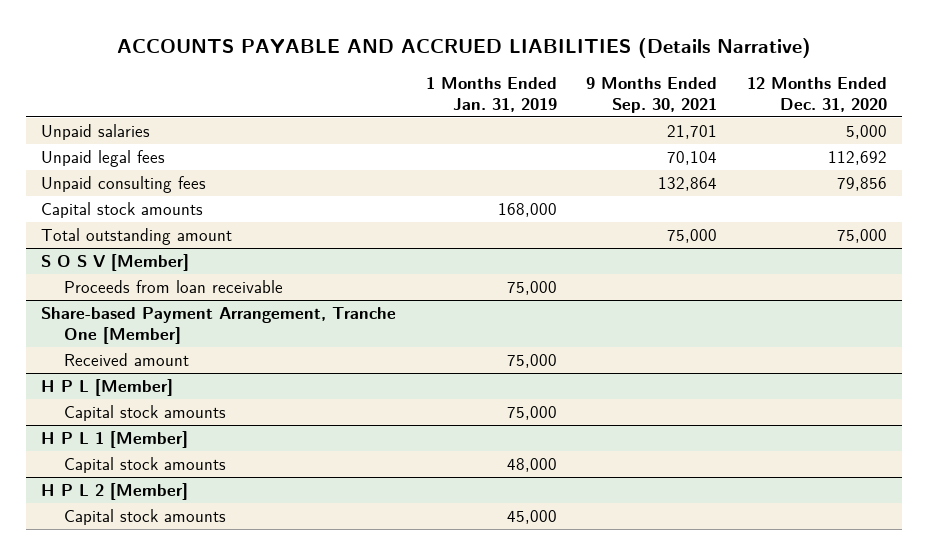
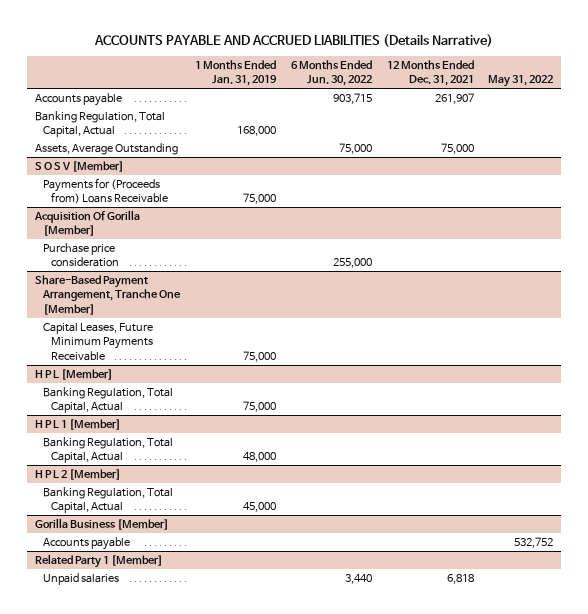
- | 1 Months Ended Jan. 31, 2019 | 9 Months Ended Sep. 30, 2021 | 12 Months Ended Dec. 31, 2020
+ | 1 Months Ended Jan. 31, 2019 | 6 Months Ended Jun. 30, 2022 | 12 Months Ended Dec. 31, 2021 | May 31, 2022
- Unpaid salaries | | 21,701 | 5,000
- Unpaid legal fees | | 70,104 | 112,692
- Unpaid consulting fees | | 132,864 | 79,856
- Capital stock amounts | 168,000 | |
- Total outstanding amount | | 75,000 | 75,000
+ Accounts payable | | 903,715 | 261,907 |
+ Banking Regulation, Total Capital, Actual | 168,000 | | |
+ Assets, Average Outstanding | | 75,000 | 75,000 |
@ S O S V [Member]
- Proceeds from loan receivable | 75,000 | |
- Share-based Payment Arrangement, Tranche One [Member]
- Received amount | 75,000 | |
@ S O S V [Member]
+ Payments for (Proceeds from) Loans Receivable | 75,000 | | |
+ Acquisition Of Gorilla [Member]
+ Purchase price consideration | | 255,000 | |
+ Share-Based Payment Arrangement, Tranche One [Member]
+ Capital Leases, Future Minimum Payments Receivable | 75,000 | | |
@ H P L [Member]
- Capital stock amounts | 75,000 | |
+ Banking Regulation, Total Capital, Actual | 75,000 | | |
@ H P L 1 [Member]
- Capital stock amounts | 48,000 | |
+ Banking Regulation, Total Capital, Actual | 48,000 | | |
@ H P L 2 [Member]
- Capital stock amounts | 45,000 | |
+ Banking Regulation, Total Capital, Actual | 45,000 | | |
+ Gorilla Business [Member]
+ Accounts payable | | | | 532,752
+ Related Party 1 [Member]
+ Unpaid salaries | | 3,440 | 6,818 |

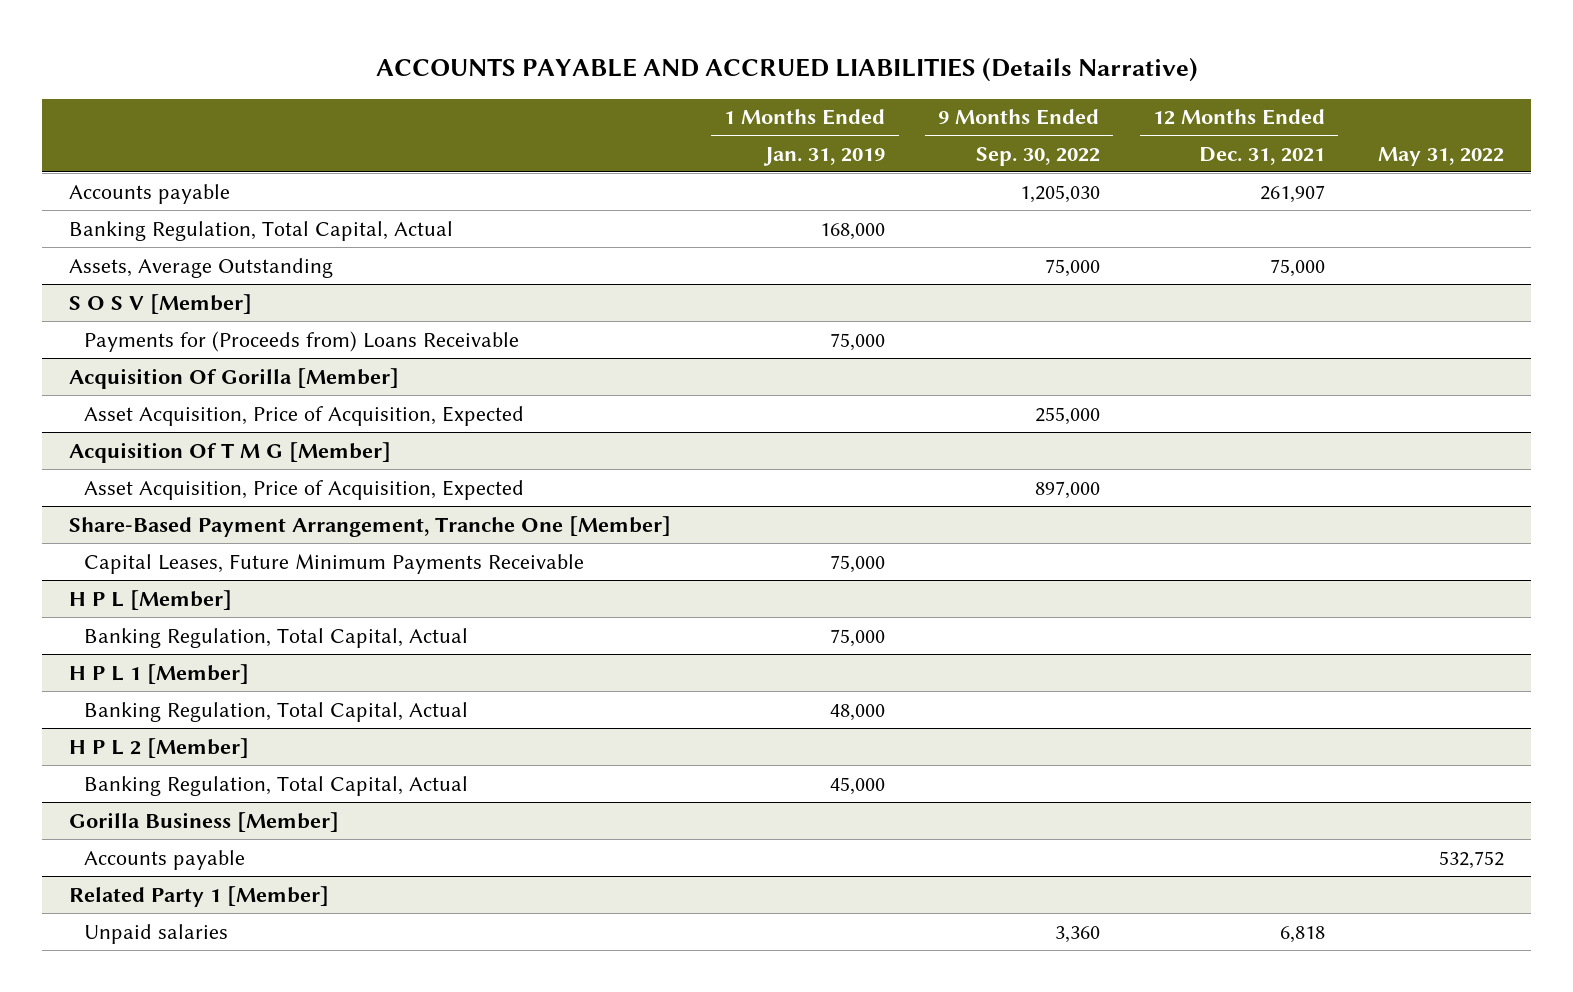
- | 1 Months Ended Jan. 31, 2019 | 6 Months Ended Jun. 30, 2022 | 12 Months Ended Dec. 31, 2021 | May 31, 2022
+ | 1 Months Ended Jan. 31, 2019 | 9 Months Ended Sep. 30, 2022 | 12 Months Ended Dec. 31, 2021 | May 31, 2022
@ Acquisition Of Gorilla [Member]
- Purchase price consideration | | 255,000 | |
+ Asset Acquisition, Price of Acquisition, Expected | | 255,000 | |
+ Acquisition Of T M G [Member]
+ Asset Acquisition, Price of Acquisition, Expected | | 897,000 | |

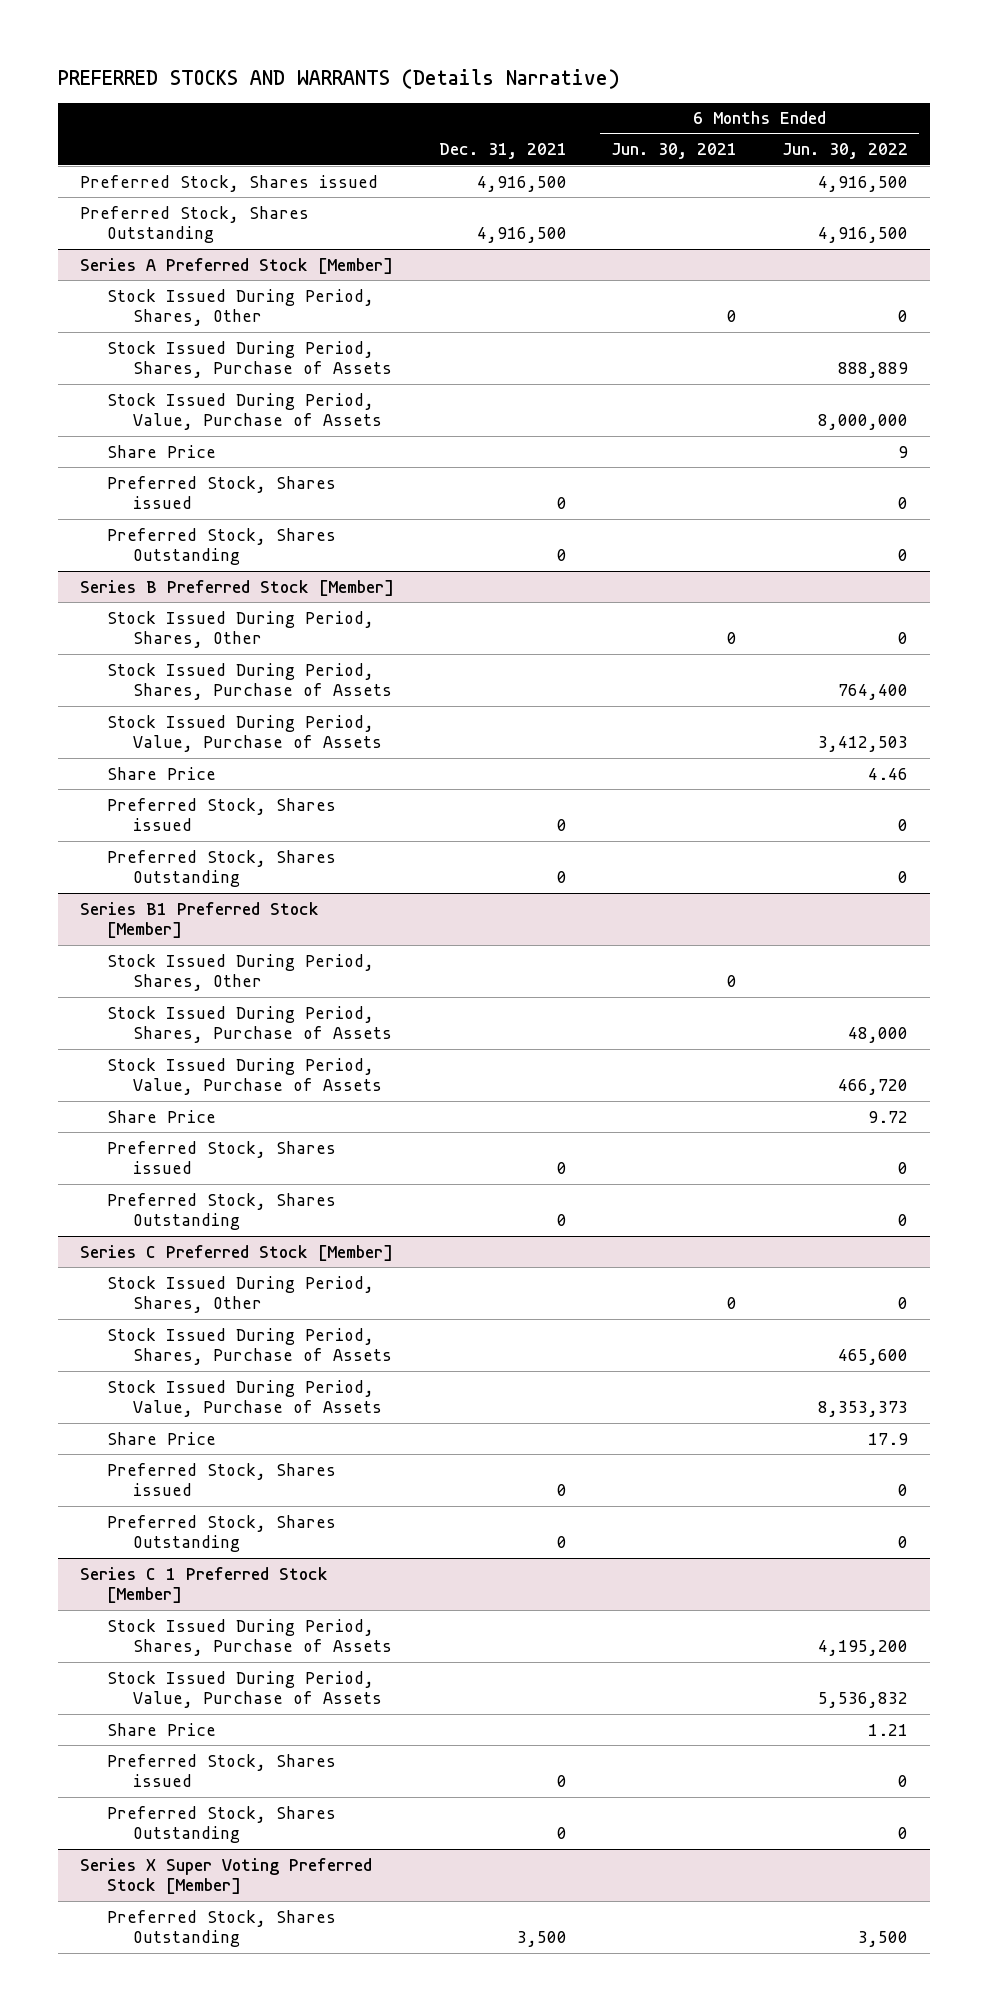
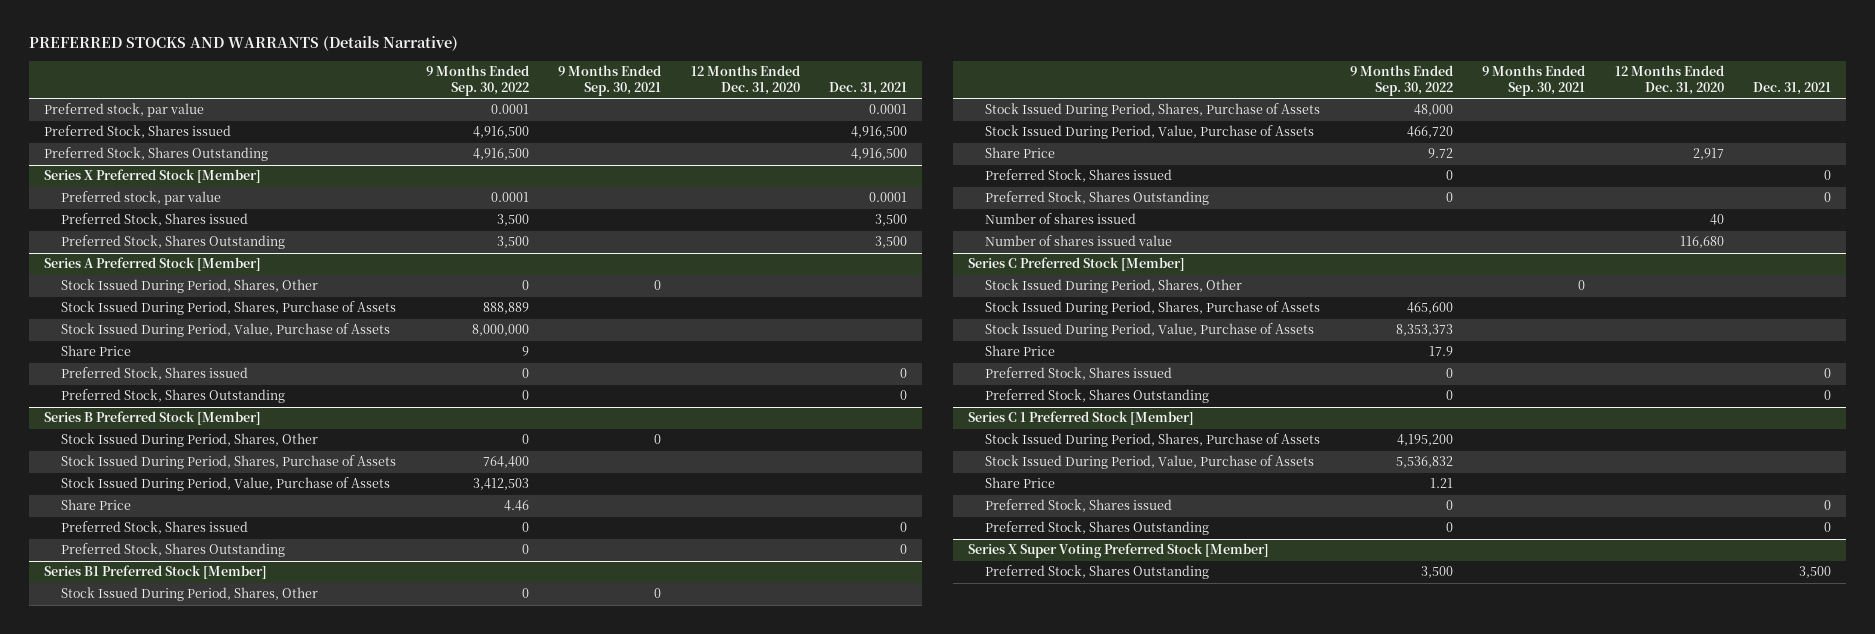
- | Dec. 31, 2021 | 6 Months Ended Jun. 30, 2021 | 6 Months Ended Jun. 30, 2022
+ | 9 Months Ended Sep. 30, 2022 | 9 Months Ended Sep. 30, 2021 | 12 Months Ended Dec. 31, 2020 | Dec. 31, 2021
+ Preferred stock, par value | 0.0001 | | | 0.0001
+ Series X Preferred Stock [Member]
+ Preferred stock, par value | 0.0001 | | | 0.0001
+ Preferred Stock, Shares issued | 3,500 | | | 3,500
+ Preferred Stock, Shares Outstanding | 3,500 | | | 3,500
@ Series B1 Preferred Stock [Member]
+ Number of shares issued | | | 40 |
+ Number of shares issued value | | | 116,680 |

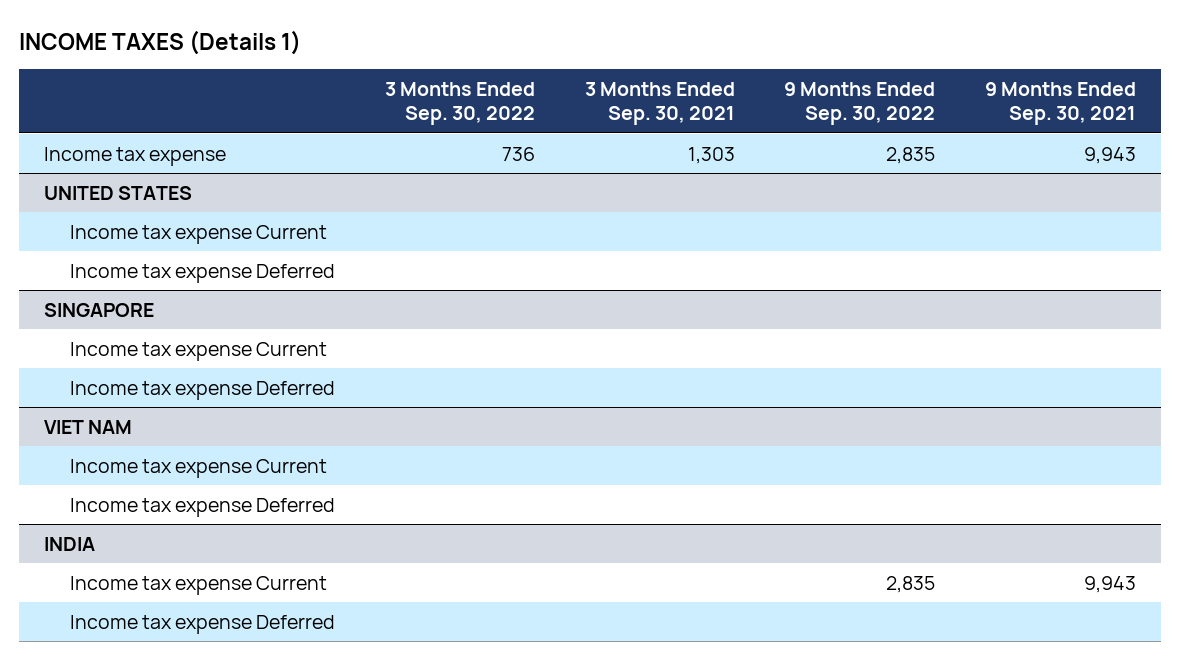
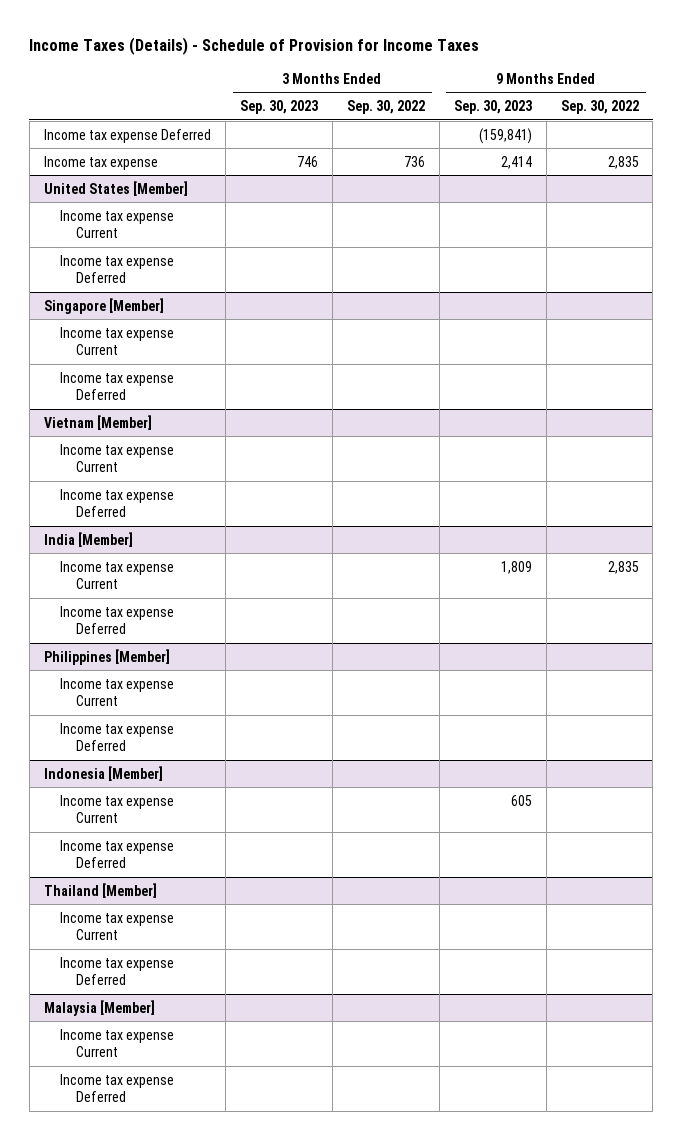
- INCOME TAXES (Details 1)
+ Income Taxes (Details) - Schedule of Provision for Income Taxes
- | 3 Months Ended Sep. 30, 2022 | 3 Months Ended Sep. 30, 2021 | 9 Months Ended Sep. 30, 2022 | 9 Months Ended Sep. 30, 2021
+ | 3 Months Ended Sep. 30, 2023 | 3 Months Ended Sep. 30, 2022 | 9 Months Ended Sep. 30, 2023 | 9 Months Ended Sep. 30, 2022
+ Income tax expense Deferred | | | (159,841) |
- UNITED STATES
+ United States [Member]
- SINGAPORE
+ Singapore [Member]
- VIET NAM
+ Vietnam [Member]
- INDIA
+ India [Member]
+ Philippines [Member]
+ Income tax expense Current
+ Income tax expense Deferred
+ Indonesia [Member]
+ Income tax expense Current | | | 605 |
+ Income tax expense Deferred
+ Thailand [Member]
+ Income tax expense Current
+ Income tax expense Deferred
+ Malaysia [Member]
+ Income tax expense Current
+ Income tax expense Deferred

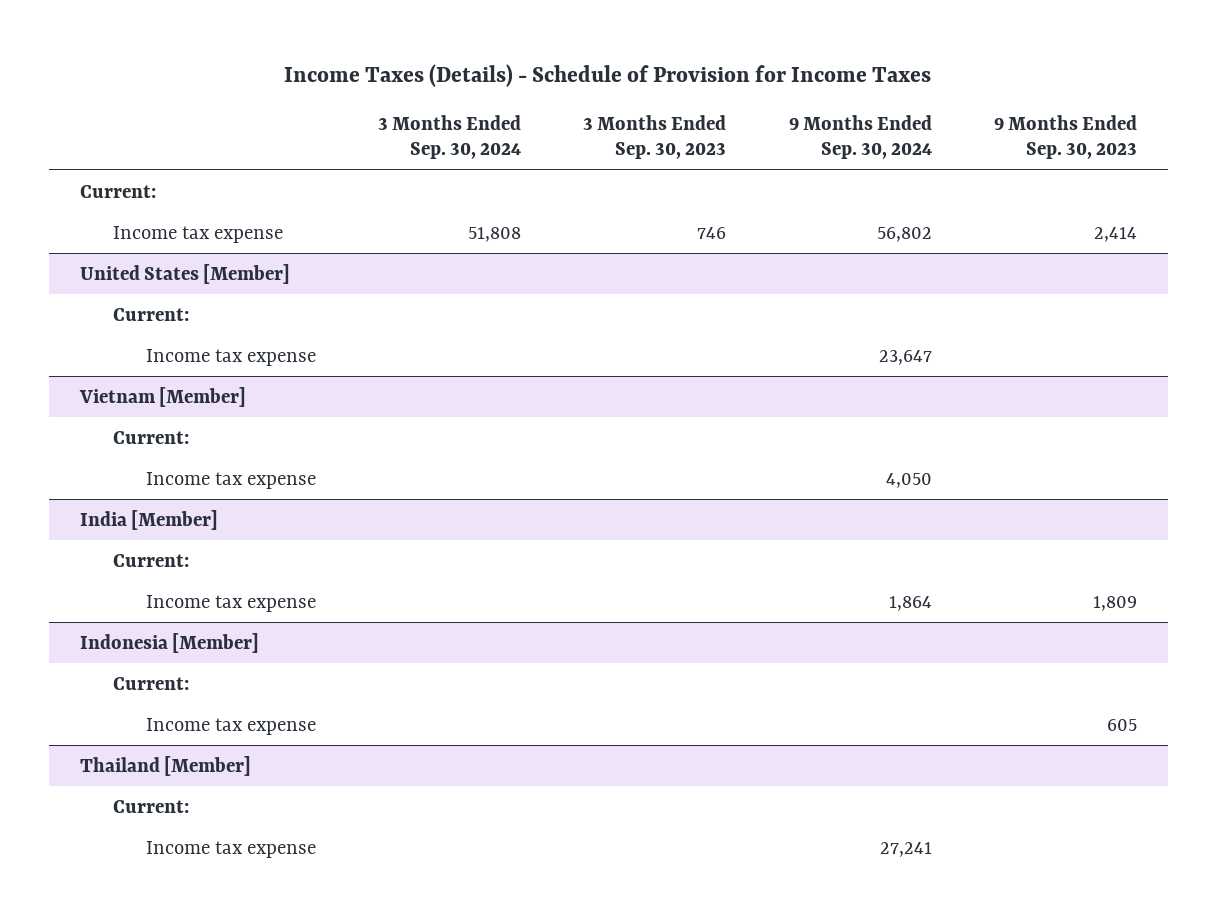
- | 3 Months Ended Sep. 30, 2023 | 3 Months Ended Sep. 30, 2022 | 9 Months Ended Sep. 30, 2023 | 9 Months Ended Sep. 30, 2022
+ | 3 Months Ended Sep. 30, 2024 | 3 Months Ended Sep. 30, 2023 | 9 Months Ended Sep. 30, 2024 | 9 Months Ended Sep. 30, 2023
- Income tax expense Deferred | | | (159,841) |
+ Current:
@ United States [Member]
- Income tax expense Current
- Income tax expense Deferred
- Singapore [Member]
- Income tax expense Current
- Income tax expense Deferred
@ United States [Member]
+ Current:
+ Income tax expense | | | 23,647 |
@ Vietnam [Member]
- Income tax expense Current
- Income tax expense Deferred
+ Current:
+ Income tax expense | | | 4,050 |
@ India [Member]
- Income tax expense Current | | | 1,809 | 2,835
- Income tax expense Deferred
- Philippines [Member]
- Income tax expense Current
- Income tax expense Deferred
@ India [Member]
+ Current:
+ Income tax expense | | | 1,864 | 1,809
@ Indonesia [Member]
- Income tax expense Current | | | 605 |
- Income tax expense Deferred
+ Current:
+ Income tax expense | | | | 605
@ Thailand [Member]
- Income tax expense Current
- Income tax expense Deferred
- Malaysia [Member]
- Income tax expense Current
- Income tax expense Deferred
@ Thailand [Member]
+ Current:
+ Income tax expense | | | 27,241 |

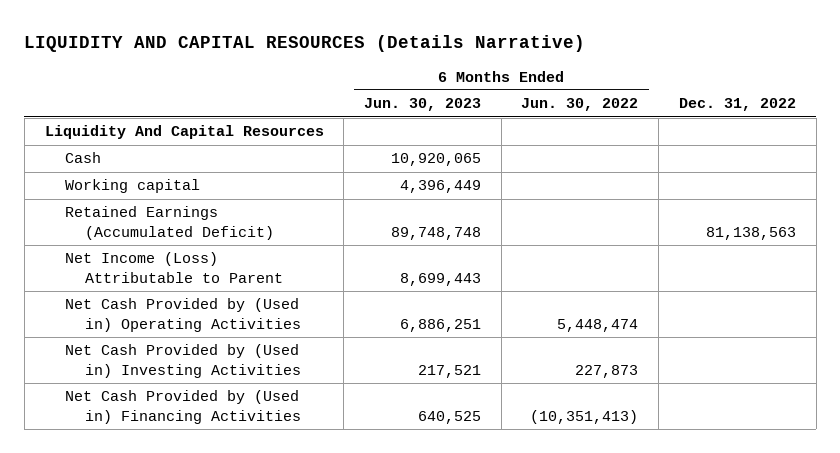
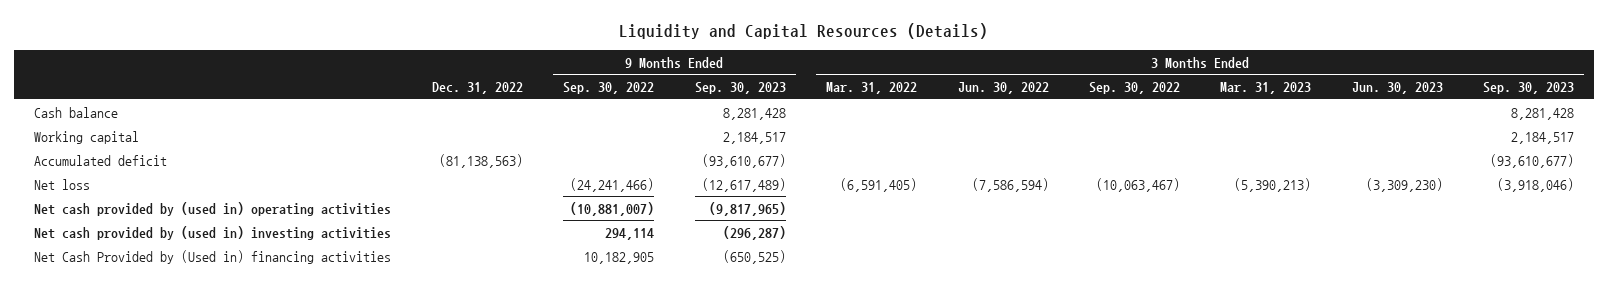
- LIQUIDITY AND CAPITAL RESOURCES (Details Narrative)
+ Liquidity and Capital Resources (Details)
- | 6 Months Ended Jun. 30, 2023 | 6 Months Ended Jun. 30, 2022 | Dec. 31, 2022
+ | Dec. 31, 2022 | 9 Months Ended Sep. 30, 2022 | 9 Months Ended Sep. 30, 2023 | 3 Months Ended Mar. 31, 2022 | 3 Months Ended Jun. 30, 2022 | 3 Months Ended Sep. 30, 2022 | 3 Months Ended Mar. 31, 2023 | 3 Months Ended Jun. 30, 2023 | 3 Months Ended Sep. 30, 2023
- Liquidity And Capital Resources
- Cash | 10,920,065 | |
+ Cash balance | | | 8,281,428 | | | | | | 8,281,428
- Retained Earnings (Accumulated Deficit) | 89,748,748 | | 81,138,563
- Net Income (Loss) Attributable to Parent | 8,699,443 | |
- Net Cash Provided by (Used in) Operating Activities | 6,886,251 | 5,448,474 |
- Net Cash Provided by (Used in) Investing Activities | 217,521 | 227,873 |
- Net Cash Provided by (Used in) Financing Activities | 640,525 | (10,351,413) |
+ Accumulated deficit | (81,138,563) | | (93,610,677) | | | | | | (93,610,677)
+ Net loss | | (24,241,466) | (12,617,489) | (6,591,405) | (7,586,594) | (10,063,467) | (5,390,213) | (3,309,230) | (3,918,046)
+ Net cash provided by (used in) operating activities | | (10,881,007) | (9,817,965) | | | | | |
+ Net cash provided by (used in) investing activities | | 294,114 | (296,287) | | | | | |
+ Net Cash Provided by (Used in) financing activities | | 10,182,905 | (650,525) | | | | | |

